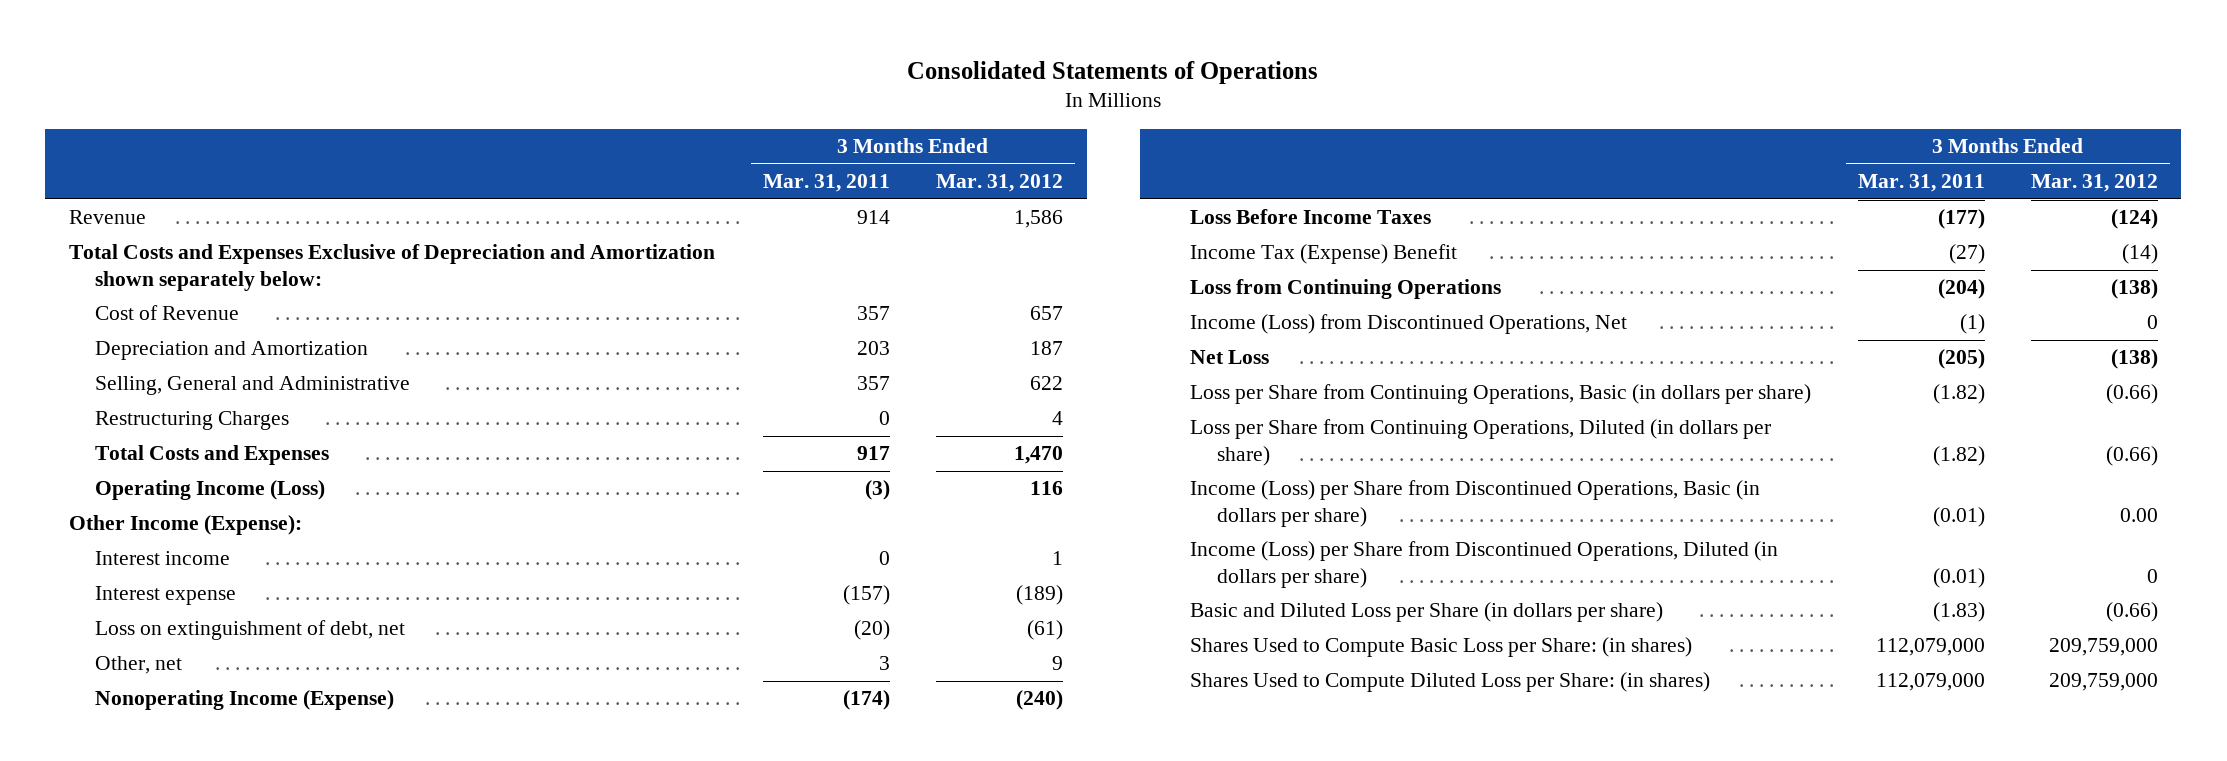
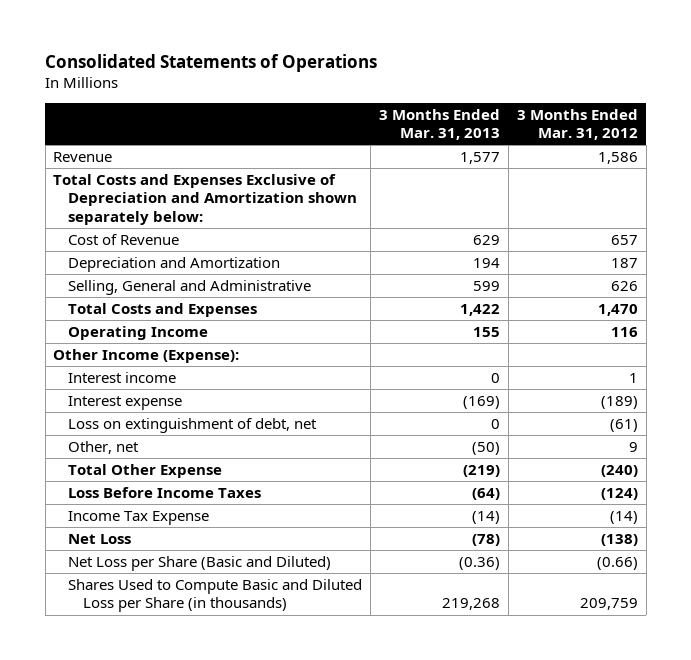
- | 3 Months Ended Mar. 31, 2011 | 3 Months Ended Mar. 31, 2012
+ | 3 Months Ended Mar. 31, 2013 | 3 Months Ended Mar. 31, 2012
- Selling, General and Administrative | 357 | 622
- Restructuring Charges | 0 | 4
+ Selling, General and Administrative | 599 | 626
- Operating Income (Loss) | (3) | 116
+ Operating Income | 155 | 116
- Nonoperating Income (Expense) | (174) | (240)
+ Total Other Expense | (219) | (240)
- Income Tax (Expense) Benefit | (27) | (14)
- Loss from Continuing Operations | (204) | (138)
- Income (Loss) from Discontinued Operations, Net | (1) | 0
+ Income Tax Expense | (14) | (14)
- Loss per Share from Continuing Operations, Basic (in dollars per share) | (1.82) | (0.66)
- Loss per Share from Continuing Operations, Diluted (in dollars per share) | (1.82) | (0.66)
- Income (Loss) per Share from Discontinued Operations, Basic (in dollars per share) | (0.01) | 0.00
- Income (Loss) per Share from Discontinued Operations, Diluted (in dollars per share) | (0.01) | 0
- Basic and Diluted Loss per Share (in dollars per share) | (1.83) | (0.66)
- Shares Used to Compute Basic Loss per Share: (in shares) | 112,079,000 | 209,759,000
- Shares Used to Compute Diluted Loss per Share: (in shares) | 112,079,000 | 209,759,000
+ Net Loss per Share (Basic and Diluted) | (0.36) | (0.66)
+ Shares Used to Compute Basic and Diluted Loss per Share (in thousands) | 219,268 | 209,759

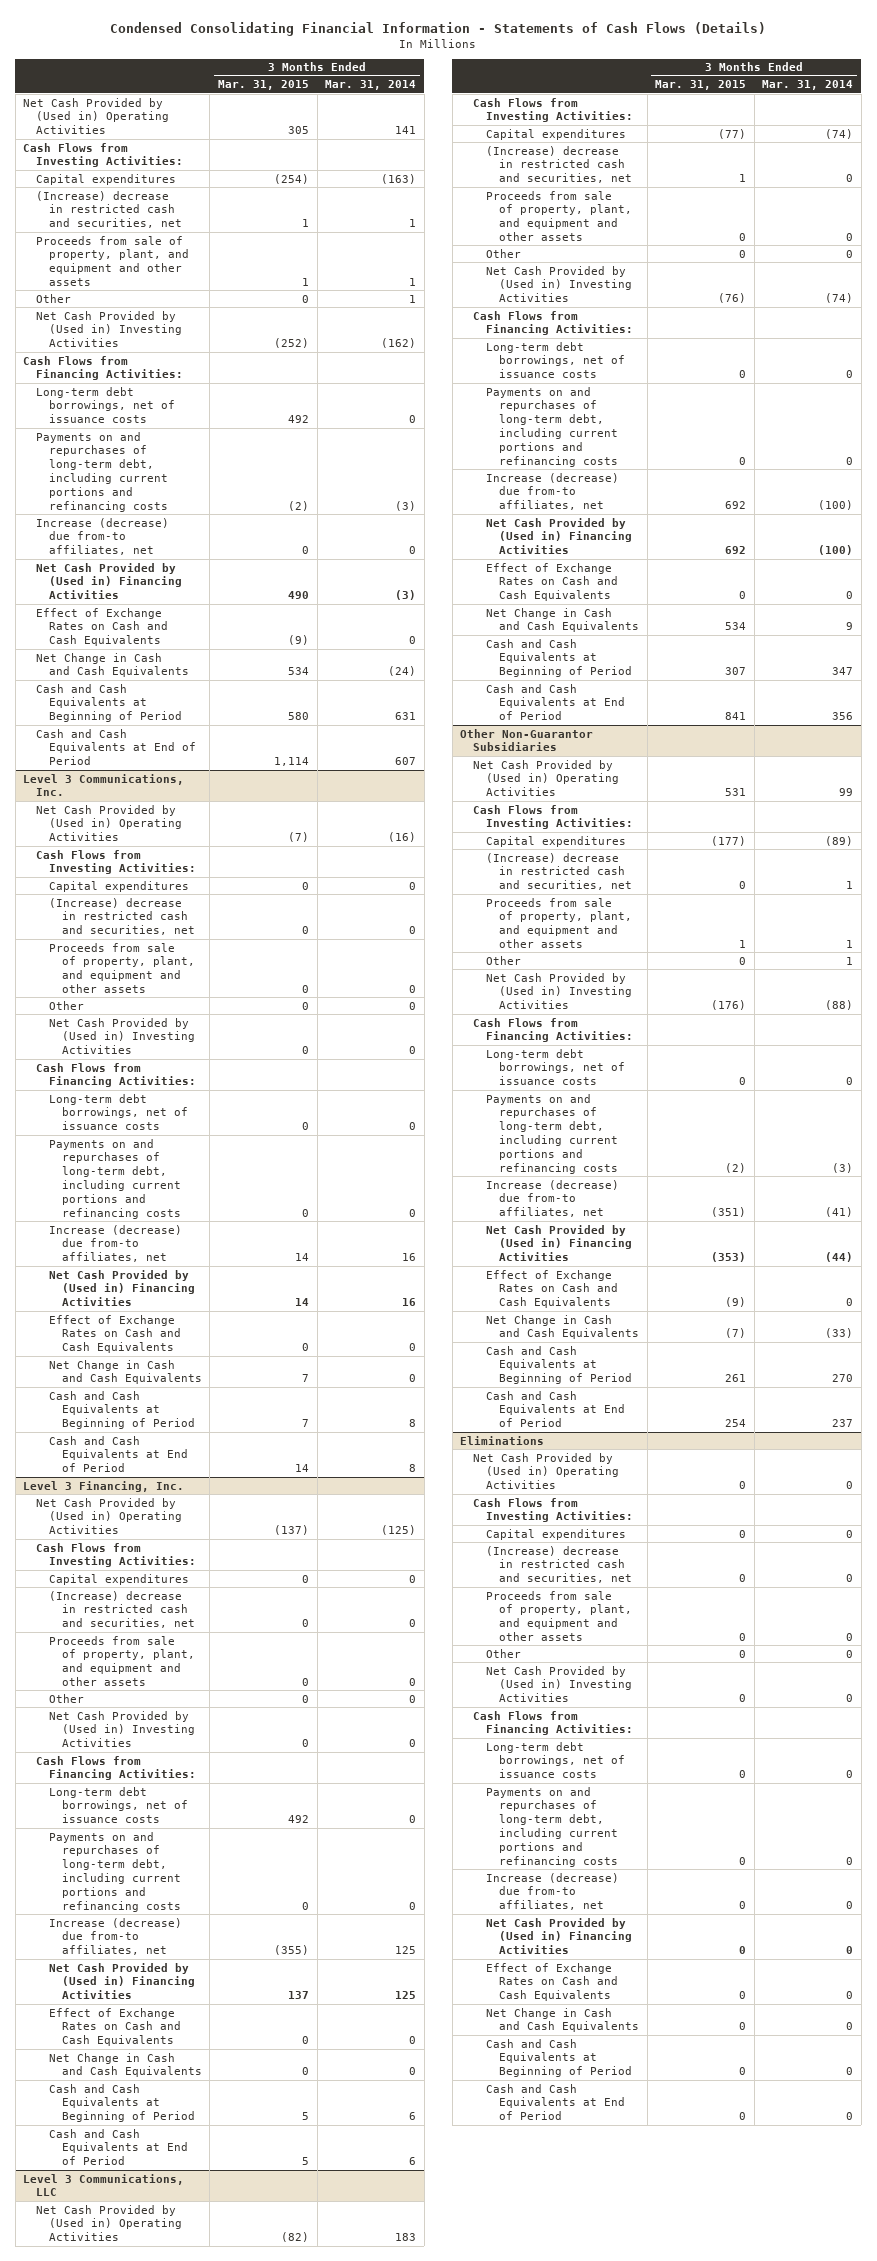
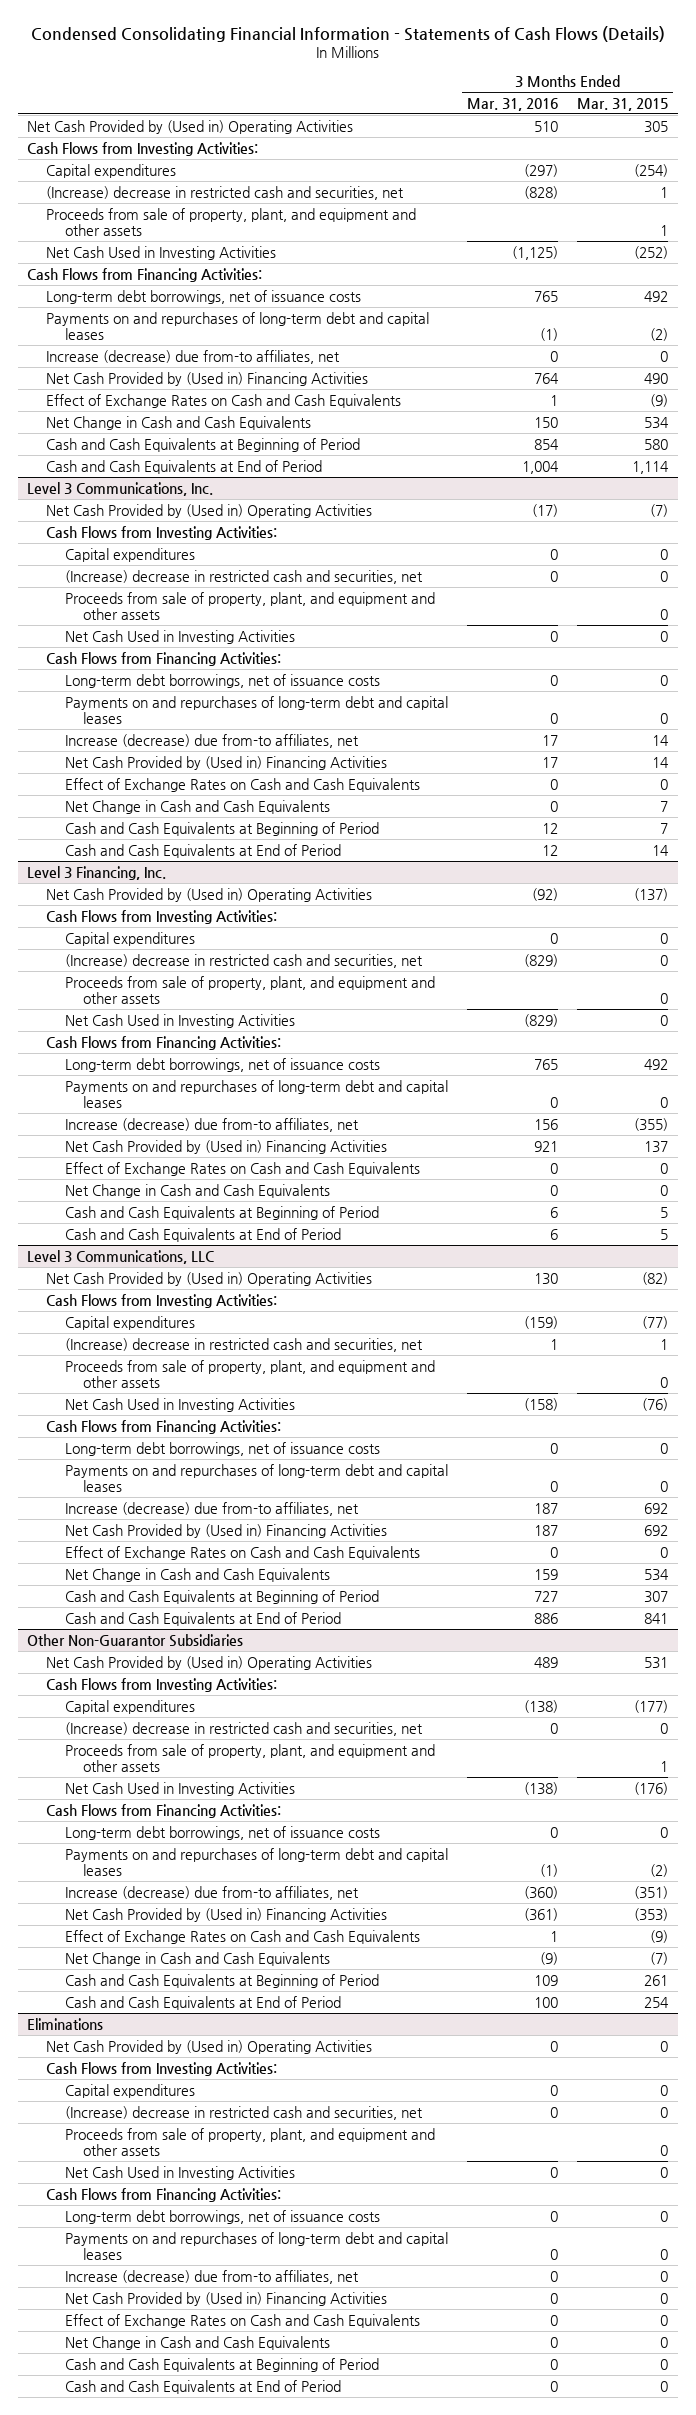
- | 3 Months Ended Mar. 31, 2015 | 3 Months Ended Mar. 31, 2014
+ | 3 Months Ended Mar. 31, 2016 | 3 Months Ended Mar. 31, 2015
- Other | 0 | 1
- Net Cash Provided by (Used in) Investing Activities | (252) | (162)
+ Net Cash Used in Investing Activities | (1,125) | (252)
- Payments on and repurchases of long-term debt, including current portions and refinancing costs | (2) | (3)
+ Payments on and repurchases of long-term debt and capital leases | (1) | (2)
@ Level 3 Communications, Inc.
- Other | 0 | 0
- Net Cash Provided by (Used in) Investing Activities | 0 | 0
+ Net Cash Used in Investing Activities | 0 | 0
- Payments on and repurchases of long-term debt, including current portions and refinancing costs | 0 | 0
+ Payments on and repurchases of long-term debt and capital leases | 0 | 0
@ Level 3 Financing, Inc.
- Other | 0 | 0
- Net Cash Provided by (Used in) Investing Activities | 0 | 0
+ Net Cash Used in Investing Activities | (829) | 0
- Payments on and repurchases of long-term debt, including current portions and refinancing costs | 0 | 0
+ Payments on and repurchases of long-term debt and capital leases | 0 | 0
@ Level 3 Communications, LLC
- Other | 0 | 0
- Net Cash Provided by (Used in) Investing Activities | (76) | (74)
+ Net Cash Used in Investing Activities | (158) | (76)
- Payments on and repurchases of long-term debt, including current portions and refinancing costs | 0 | 0
+ Payments on and repurchases of long-term debt and capital leases | 0 | 0
@ Other Non-Guarantor Subsidiaries
- Other | 0 | 1
- Net Cash Provided by (Used in) Investing Activities | (176) | (88)
+ Net Cash Used in Investing Activities | (138) | (176)
- Payments on and repurchases of long-term debt, including current portions and refinancing costs | (2) | (3)
+ Payments on and repurchases of long-term debt and capital leases | (1) | (2)
@ Eliminations
- Other | 0 | 0
- Net Cash Provided by (Used in) Investing Activities | 0 | 0
+ Net Cash Used in Investing Activities | 0 | 0
- Payments on and repurchases of long-term debt, including current portions and refinancing costs | 0 | 0
+ Payments on and repurchases of long-term debt and capital leases | 0 | 0

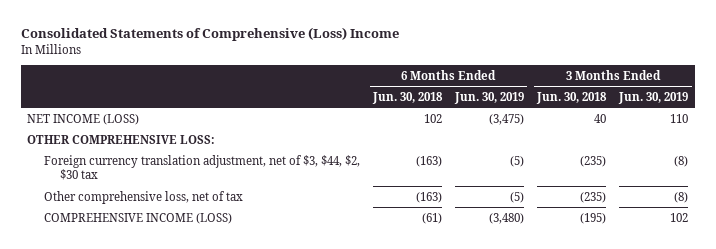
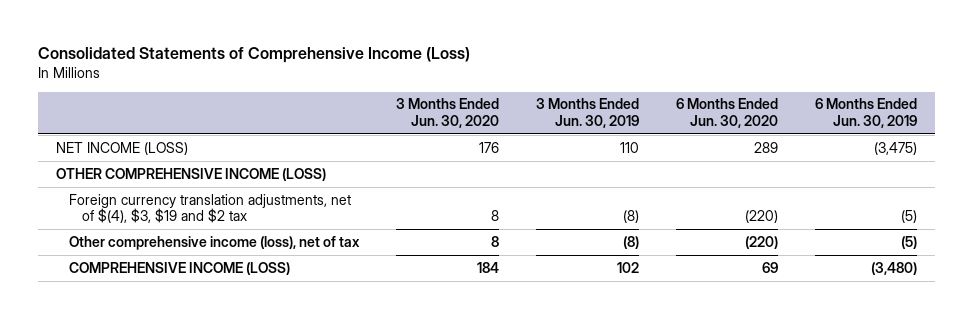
- Consolidated Statements of Comprehensive (Loss) Income
+ Consolidated Statements of Comprehensive Income (Loss)
- | 6 Months Ended Jun. 30, 2018 | 6 Months Ended Jun. 30, 2019 | 3 Months Ended Jun. 30, 2018 | 3 Months Ended Jun. 30, 2019
+ | 3 Months Ended Jun. 30, 2020 | 3 Months Ended Jun. 30, 2019 | 6 Months Ended Jun. 30, 2020 | 6 Months Ended Jun. 30, 2019
- OTHER COMPREHENSIVE LOSS:
- Foreign currency translation adjustment, net of $3, $44, $2, $30 tax | (163) | (5) | (235) | (8)
- Other comprehensive loss, net of tax | (163) | (5) | (235) | (8)
+ OTHER COMPREHENSIVE INCOME (LOSS)
+ Foreign currency translation adjustments, net of $(4), $3, $19 and $2 tax | 8 | (8) | (220) | (5)
+ Other comprehensive income (loss), net of tax | 8 | (8) | (220) | (5)

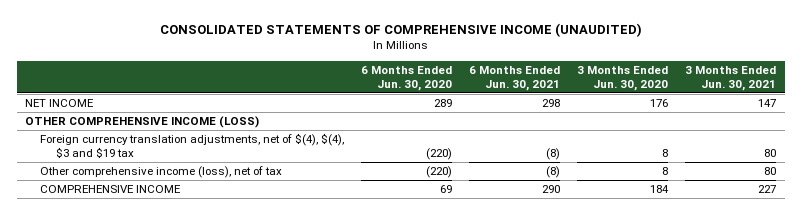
- Consolidated Statements of Comprehensive Income (Loss)
+ CONSOLIDATED STATEMENTS OF COMPREHENSIVE INCOME (UNAUDITED)
- | 3 Months Ended Jun. 30, 2020 | 3 Months Ended Jun. 30, 2019 | 6 Months Ended Jun. 30, 2020 | 6 Months Ended Jun. 30, 2019
+ | 6 Months Ended Jun. 30, 2020 | 6 Months Ended Jun. 30, 2021 | 3 Months Ended Jun. 30, 2020 | 3 Months Ended Jun. 30, 2021
- NET INCOME (LOSS) | 176 | 110 | 289 | (3,475)
+ NET INCOME | 289 | 298 | 176 | 147
- Foreign currency translation adjustments, net of $(4), $3, $19 and $2 tax | 8 | (8) | (220) | (5)
+ Foreign currency translation adjustments, net of $(4), $(4), $3 and $19 tax | (220) | (8) | 8 | 80
- COMPREHENSIVE INCOME (LOSS) | 184 | 102 | 69 | (3,480)
+ COMPREHENSIVE INCOME | 69 | 290 | 184 | 227

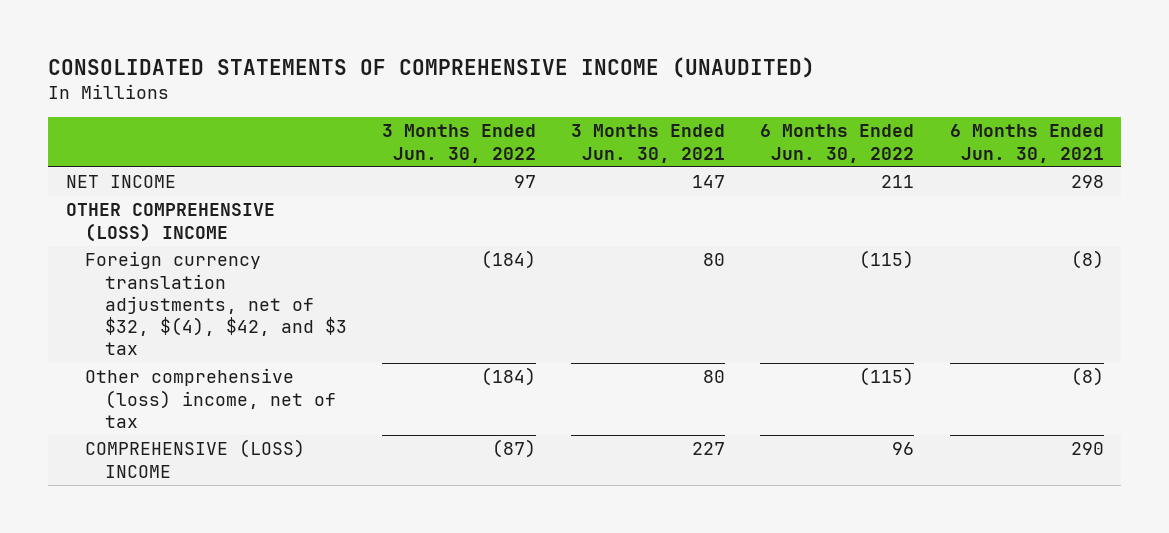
- | 6 Months Ended Jun. 30, 2020 | 6 Months Ended Jun. 30, 2021 | 3 Months Ended Jun. 30, 2020 | 3 Months Ended Jun. 30, 2021
+ | 3 Months Ended Jun. 30, 2022 | 3 Months Ended Jun. 30, 2021 | 6 Months Ended Jun. 30, 2022 | 6 Months Ended Jun. 30, 2021
- OTHER COMPREHENSIVE INCOME (LOSS)
- Foreign currency translation adjustments, net of $(4), $(4), $3 and $19 tax | (220) | (8) | 8 | 80
- Other comprehensive income (loss), net of tax | (220) | (8) | 8 | 80
- COMPREHENSIVE INCOME | 69 | 290 | 184 | 227
+ OTHER COMPREHENSIVE (LOSS) INCOME
+ Foreign currency translation adjustments, net of $32, $(4), $42, and $3 tax | (184) | 80 | (115) | (8)
+ Other comprehensive (loss) income, net of tax | (184) | 80 | (115) | (8)
+ COMPREHENSIVE (LOSS) INCOME | (87) | 227 | 96 | 290

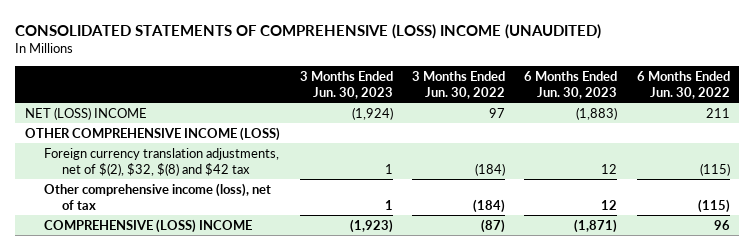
- CONSOLIDATED STATEMENTS OF COMPREHENSIVE INCOME (UNAUDITED)
+ CONSOLIDATED STATEMENTS OF COMPREHENSIVE (LOSS) INCOME (UNAUDITED)
- | 3 Months Ended Jun. 30, 2022 | 3 Months Ended Jun. 30, 2021 | 6 Months Ended Jun. 30, 2022 | 6 Months Ended Jun. 30, 2021
+ | 3 Months Ended Jun. 30, 2023 | 3 Months Ended Jun. 30, 2022 | 6 Months Ended Jun. 30, 2023 | 6 Months Ended Jun. 30, 2022
- NET INCOME | 97 | 147 | 211 | 298
- OTHER COMPREHENSIVE (LOSS) INCOME
- Foreign currency translation adjustments, net of $32, $(4), $42, and $3 tax | (184) | 80 | (115) | (8)
- Other comprehensive (loss) income, net of tax | (184) | 80 | (115) | (8)
+ NET (LOSS) INCOME | (1,924) | 97 | (1,883) | 211
+ OTHER COMPREHENSIVE INCOME (LOSS)
+ Foreign currency translation adjustments, net of $(2), $32, $(8) and $42 tax | 1 | (184) | 12 | (115)
+ Other comprehensive income (loss), net of tax | 1 | (184) | 12 | (115)

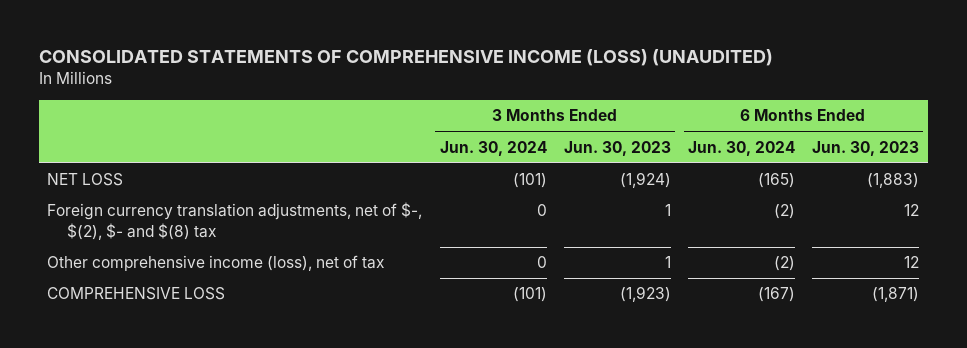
- CONSOLIDATED STATEMENTS OF COMPREHENSIVE (LOSS) INCOME (UNAUDITED)
+ CONSOLIDATED STATEMENTS OF COMPREHENSIVE INCOME (LOSS) (UNAUDITED)
- | 3 Months Ended Jun. 30, 2023 | 3 Months Ended Jun. 30, 2022 | 6 Months Ended Jun. 30, 2023 | 6 Months Ended Jun. 30, 2022
+ | 3 Months Ended Jun. 30, 2024 | 3 Months Ended Jun. 30, 2023 | 6 Months Ended Jun. 30, 2024 | 6 Months Ended Jun. 30, 2023
- NET (LOSS) INCOME | (1,924) | 97 | (1,883) | 211
- OTHER COMPREHENSIVE INCOME (LOSS)
- Foreign currency translation adjustments, net of $(2), $32, $(8) and $42 tax | 1 | (184) | 12 | (115)
+ NET LOSS | (101) | (1,924) | (165) | (1,883)
+ Foreign currency translation adjustments, net of $-, $(2), $- and $(8) tax | 0 | 1 | (2) | 12
- COMPREHENSIVE (LOSS) INCOME | (1,923) | (87) | (1,871) | 96
+ COMPREHENSIVE LOSS | (101) | (1,923) | (167) | (1,871)

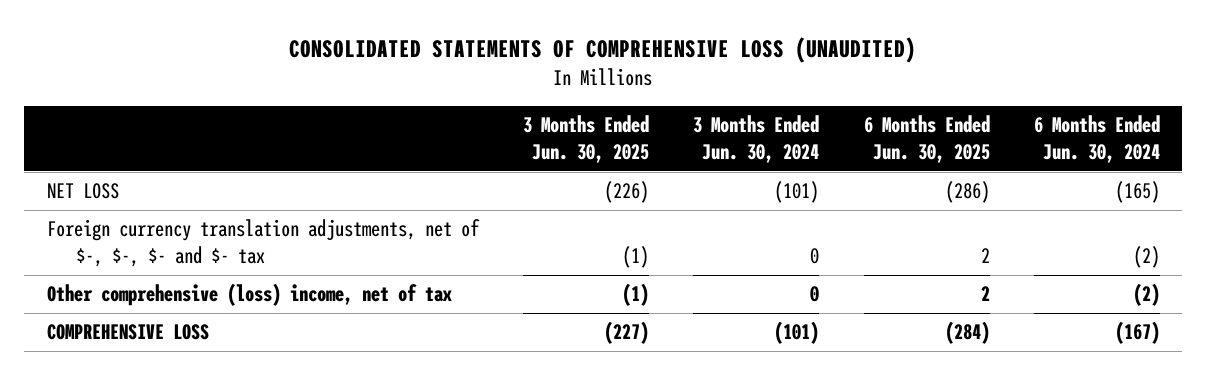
- CONSOLIDATED STATEMENTS OF COMPREHENSIVE INCOME (LOSS) (UNAUDITED)
+ CONSOLIDATED STATEMENTS OF COMPREHENSIVE LOSS (UNAUDITED)
- | 3 Months Ended Jun. 30, 2024 | 3 Months Ended Jun. 30, 2023 | 6 Months Ended Jun. 30, 2024 | 6 Months Ended Jun. 30, 2023
+ | 3 Months Ended Jun. 30, 2025 | 3 Months Ended Jun. 30, 2024 | 6 Months Ended Jun. 30, 2025 | 6 Months Ended Jun. 30, 2024
- Foreign currency translation adjustments, net of $-, $(2), $- and $(8) tax | 0 | 1 | (2) | 12
- Other comprehensive income (loss), net of tax | 0 | 1 | (2) | 12
+ Foreign currency translation adjustments, net of $-, $-, $- and $- tax | (1) | 0 | 2 | (2)
+ Other comprehensive (loss) income, net of tax | (1) | 0 | 2 | (2)

